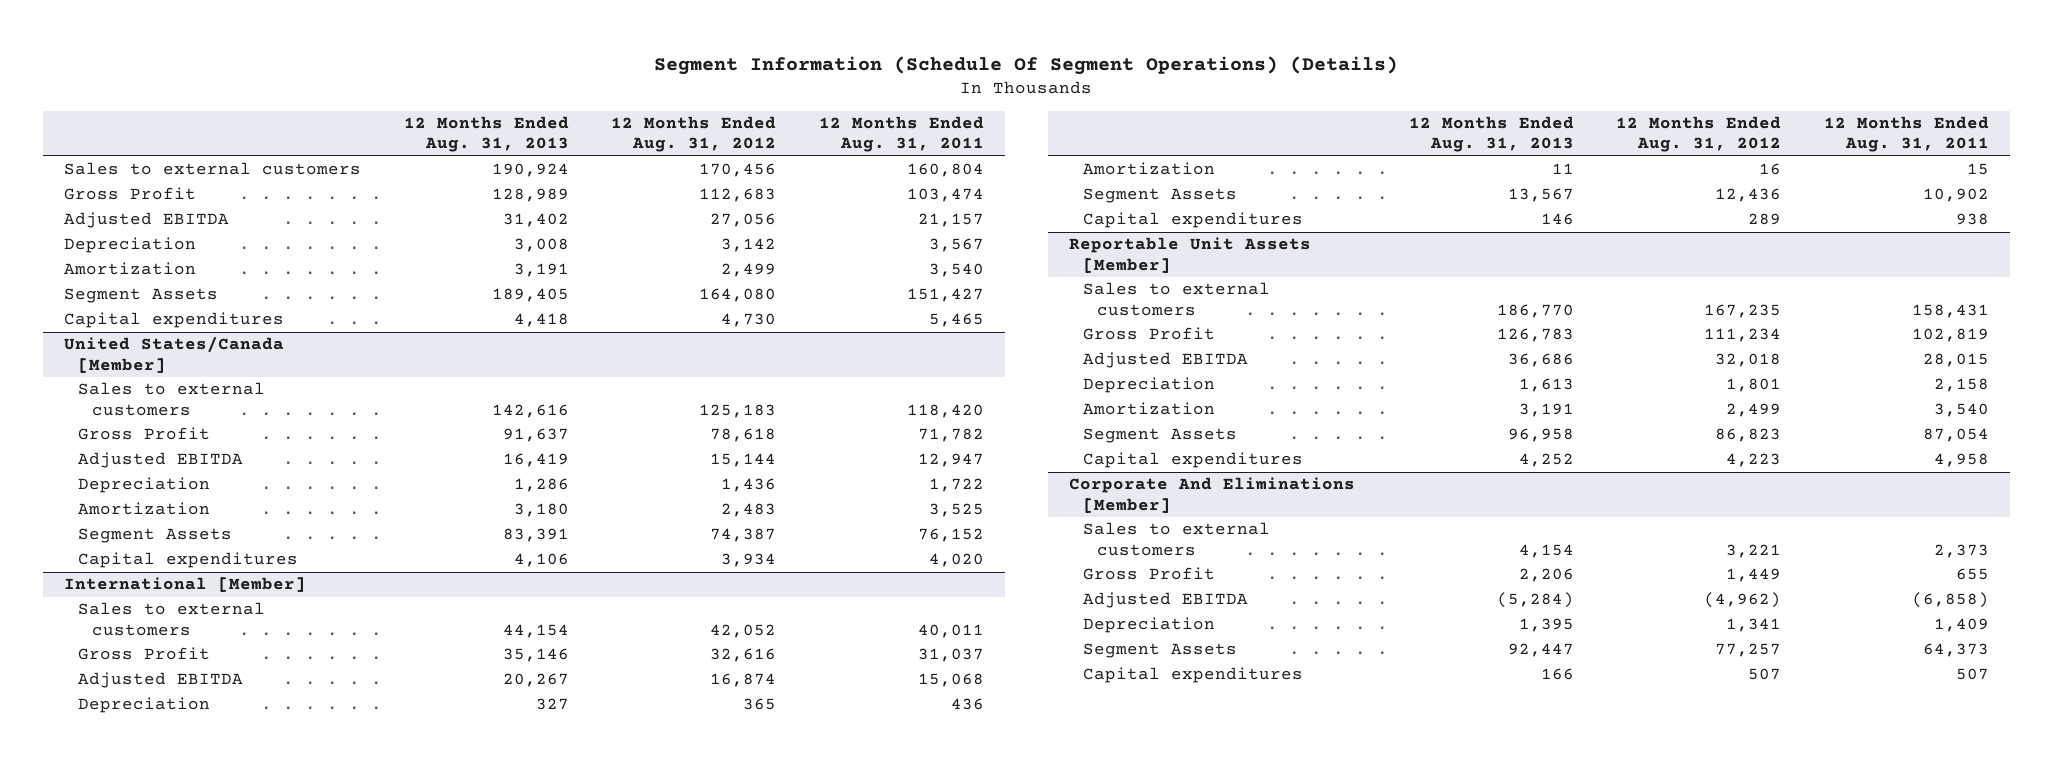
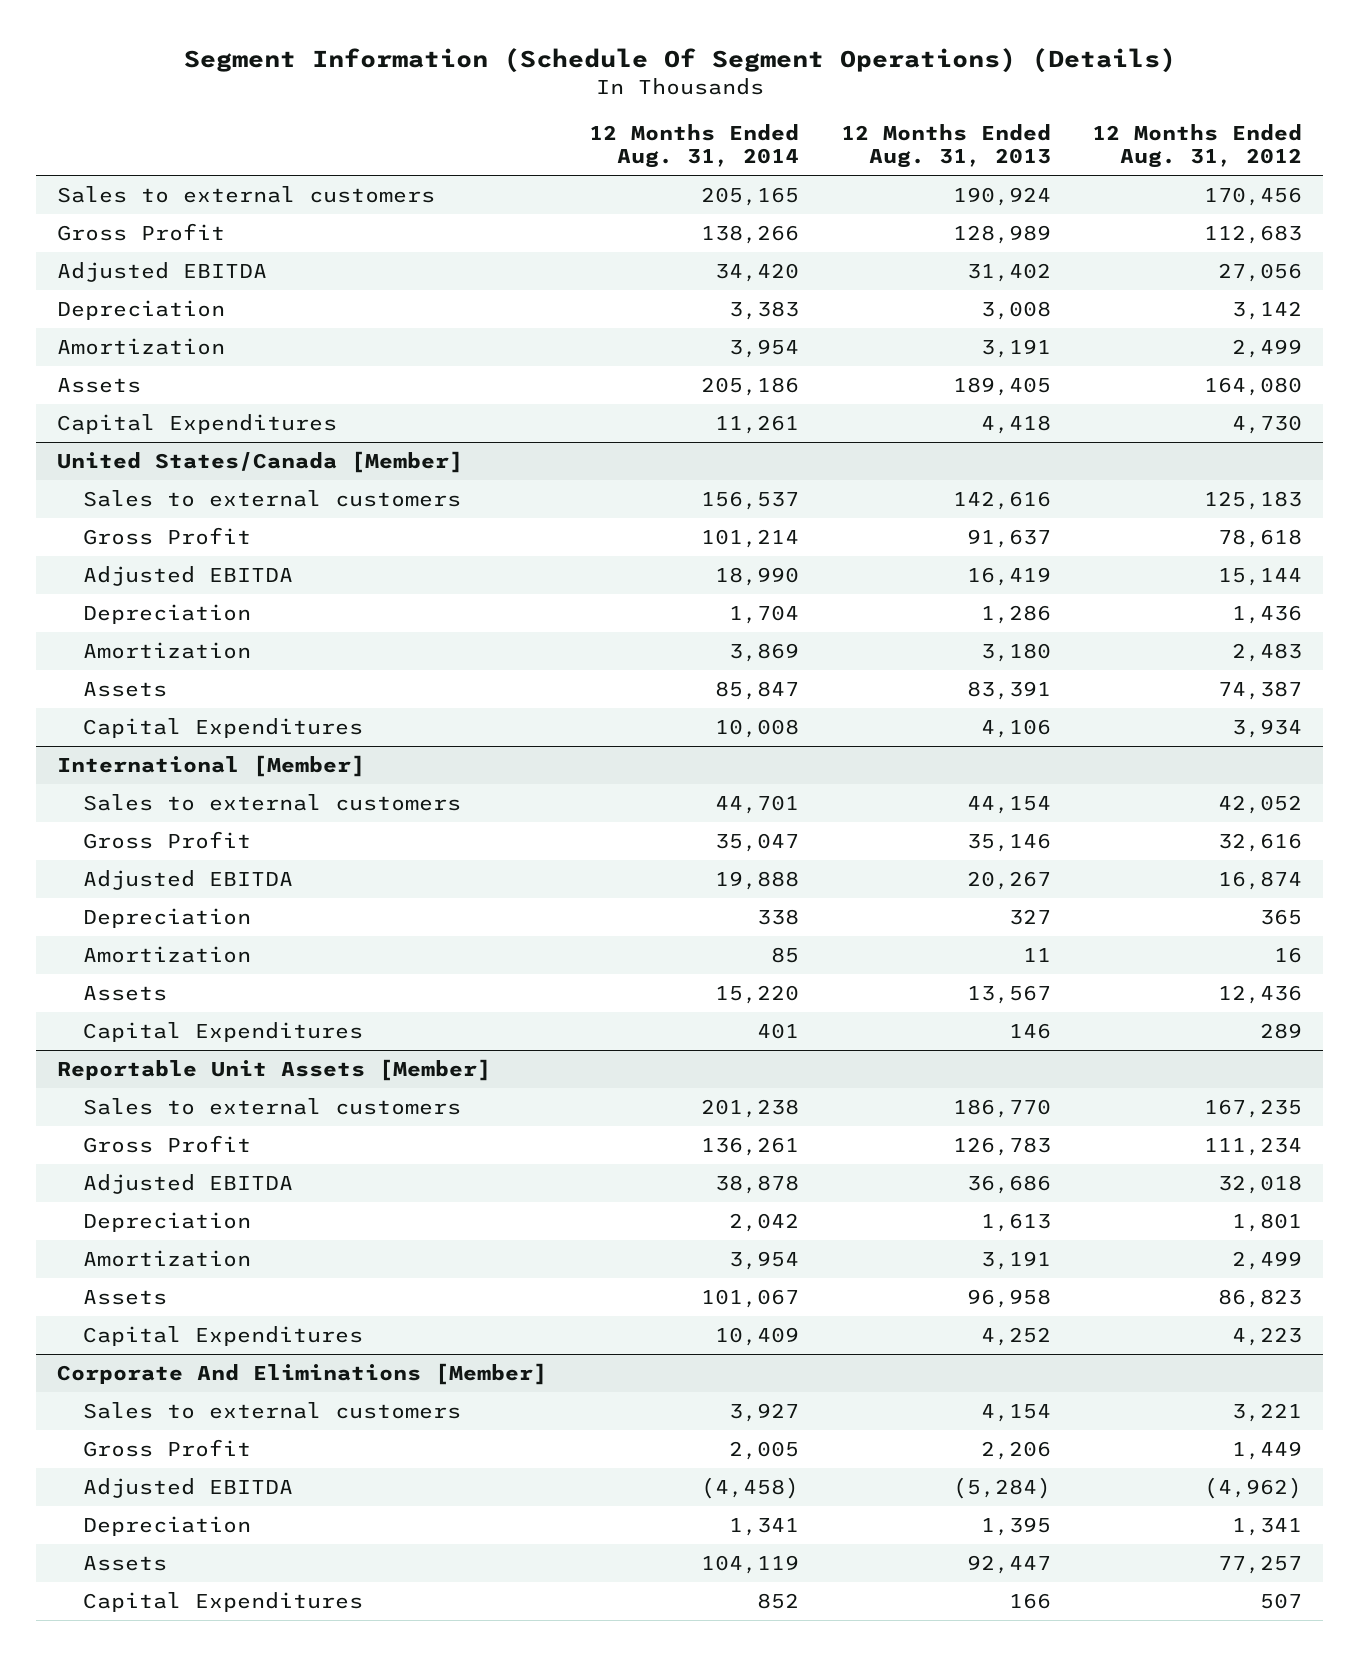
- | 12 Months Ended Aug. 31, 2013 | 12 Months Ended Aug. 31, 2012 | 12 Months Ended Aug. 31, 2011
+ | 12 Months Ended Aug. 31, 2014 | 12 Months Ended Aug. 31, 2013 | 12 Months Ended Aug. 31, 2012
- Segment Assets | 189,405 | 164,080 | 151,427
- Capital expenditures | 4,418 | 4,730 | 5,465
+ Assets | 205,186 | 189,405 | 164,080
+ Capital Expenditures | 11,261 | 4,418 | 4,730
@ United States/Canada [Member]
- Segment Assets | 83,391 | 74,387 | 76,152
- Capital expenditures | 4,106 | 3,934 | 4,020
+ Assets | 85,847 | 83,391 | 74,387
+ Capital Expenditures | 10,008 | 4,106 | 3,934
@ International [Member]
- Segment Assets | 13,567 | 12,436 | 10,902
- Capital expenditures | 146 | 289 | 938
+ Assets | 15,220 | 13,567 | 12,436
+ Capital Expenditures | 401 | 146 | 289
@ Reportable Unit Assets [Member]
- Segment Assets | 96,958 | 86,823 | 87,054
- Capital expenditures | 4,252 | 4,223 | 4,958
+ Assets | 101,067 | 96,958 | 86,823
+ Capital Expenditures | 10,409 | 4,252 | 4,223
@ Corporate And Eliminations [Member]
- Segment Assets | 92,447 | 77,257 | 64,373
- Capital expenditures | 166 | 507 | 507
+ Assets | 104,119 | 92,447 | 77,257
+ Capital Expenditures | 852 | 166 | 507

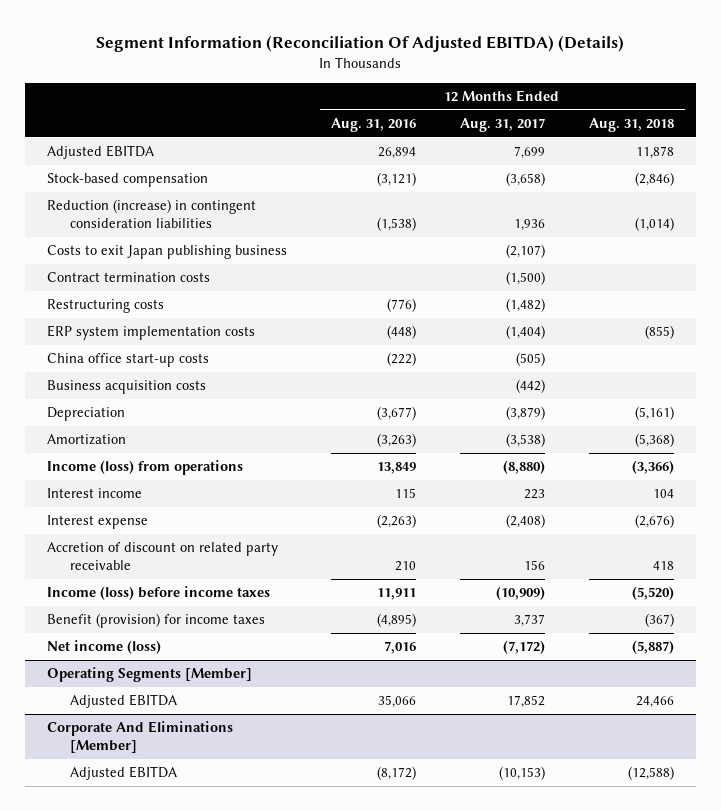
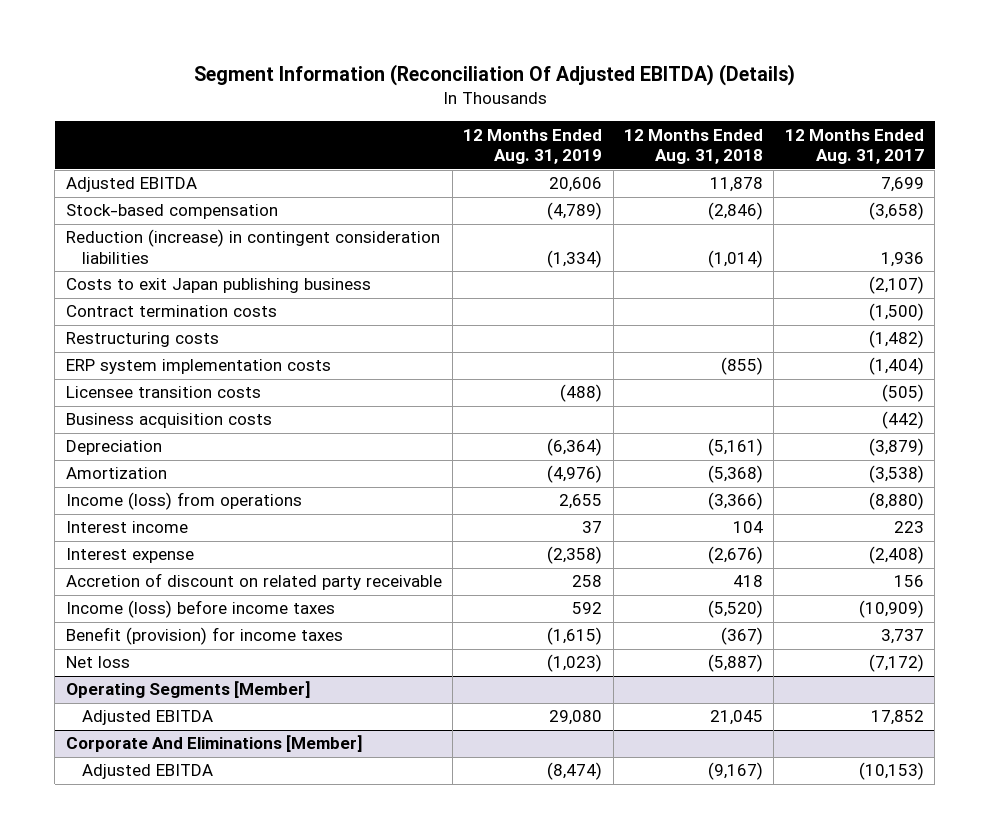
- | 12 Months Ended Aug. 31, 2016 | 12 Months Ended Aug. 31, 2017 | 12 Months Ended Aug. 31, 2018
+ | 12 Months Ended Aug. 31, 2019 | 12 Months Ended Aug. 31, 2018 | 12 Months Ended Aug. 31, 2017
- China office start-up costs | (222) | (505) |
+ Licensee transition costs | (488) | | (505)
- Net income (loss) | 7,016 | (7,172) | (5,887)
+ Net loss | (1,023) | (5,887) | (7,172)
@ Operating Segments [Member]
- Adjusted EBITDA | 35,066 | 17,852 | 24,466
+ Adjusted EBITDA | 29,080 | 21,045 | 17,852
@ Corporate And Eliminations [Member]
- Adjusted EBITDA | (8,172) | (10,153) | (12,588)
+ Adjusted EBITDA | (8,474) | (9,167) | (10,153)

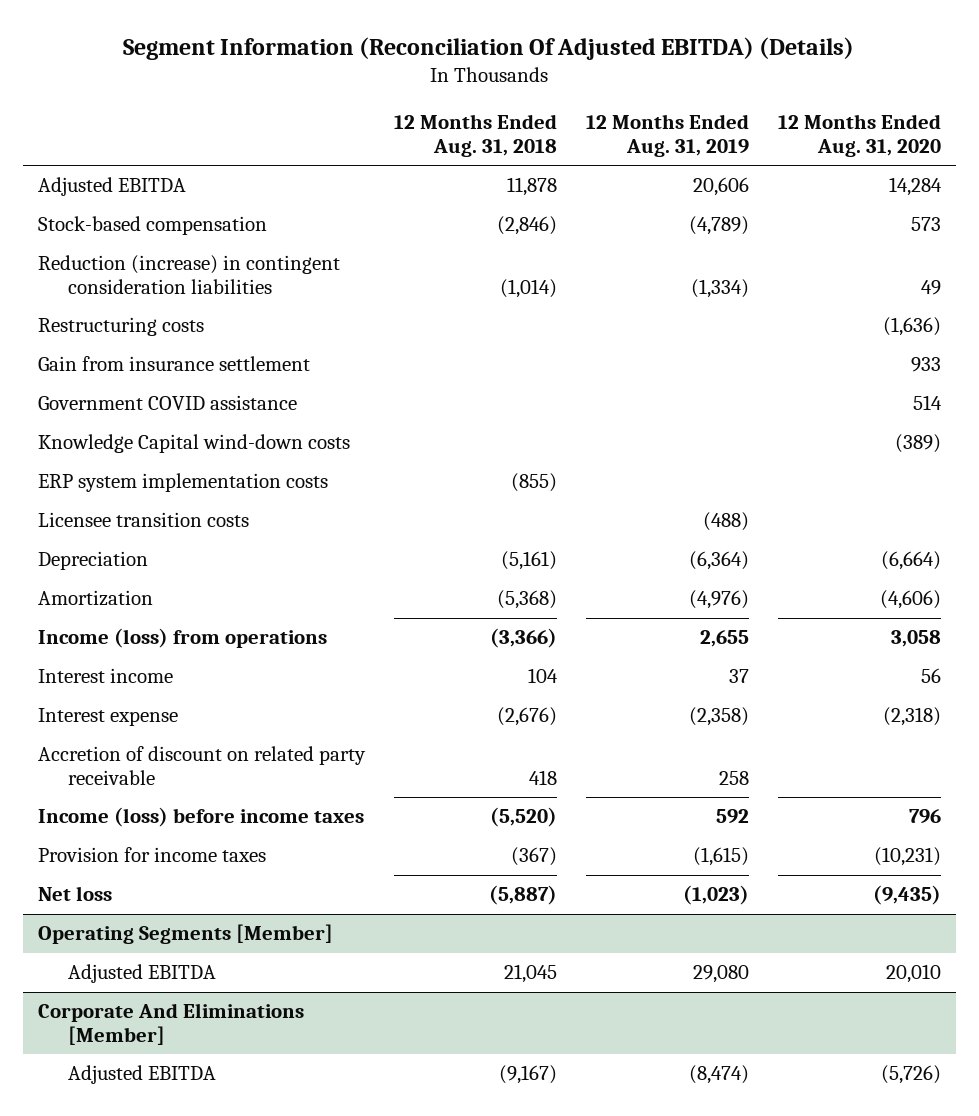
- | 12 Months Ended Aug. 31, 2019 | 12 Months Ended Aug. 31, 2018 | 12 Months Ended Aug. 31, 2017
+ | 12 Months Ended Aug. 31, 2018 | 12 Months Ended Aug. 31, 2019 | 12 Months Ended Aug. 31, 2020
- Costs to exit Japan publishing business | | | (2,107)
- Contract termination costs | | | (1,500)
+ Gain from insurance settlement | | | 933
+ Government COVID assistance | | | 514
+ Knowledge Capital wind-down costs | | | (389)
- Business acquisition costs | | | (442)
- Benefit (provision) for income taxes | (1,615) | (367) | 3,737
+ Provision for income taxes | (367) | (1,615) | (10,231)

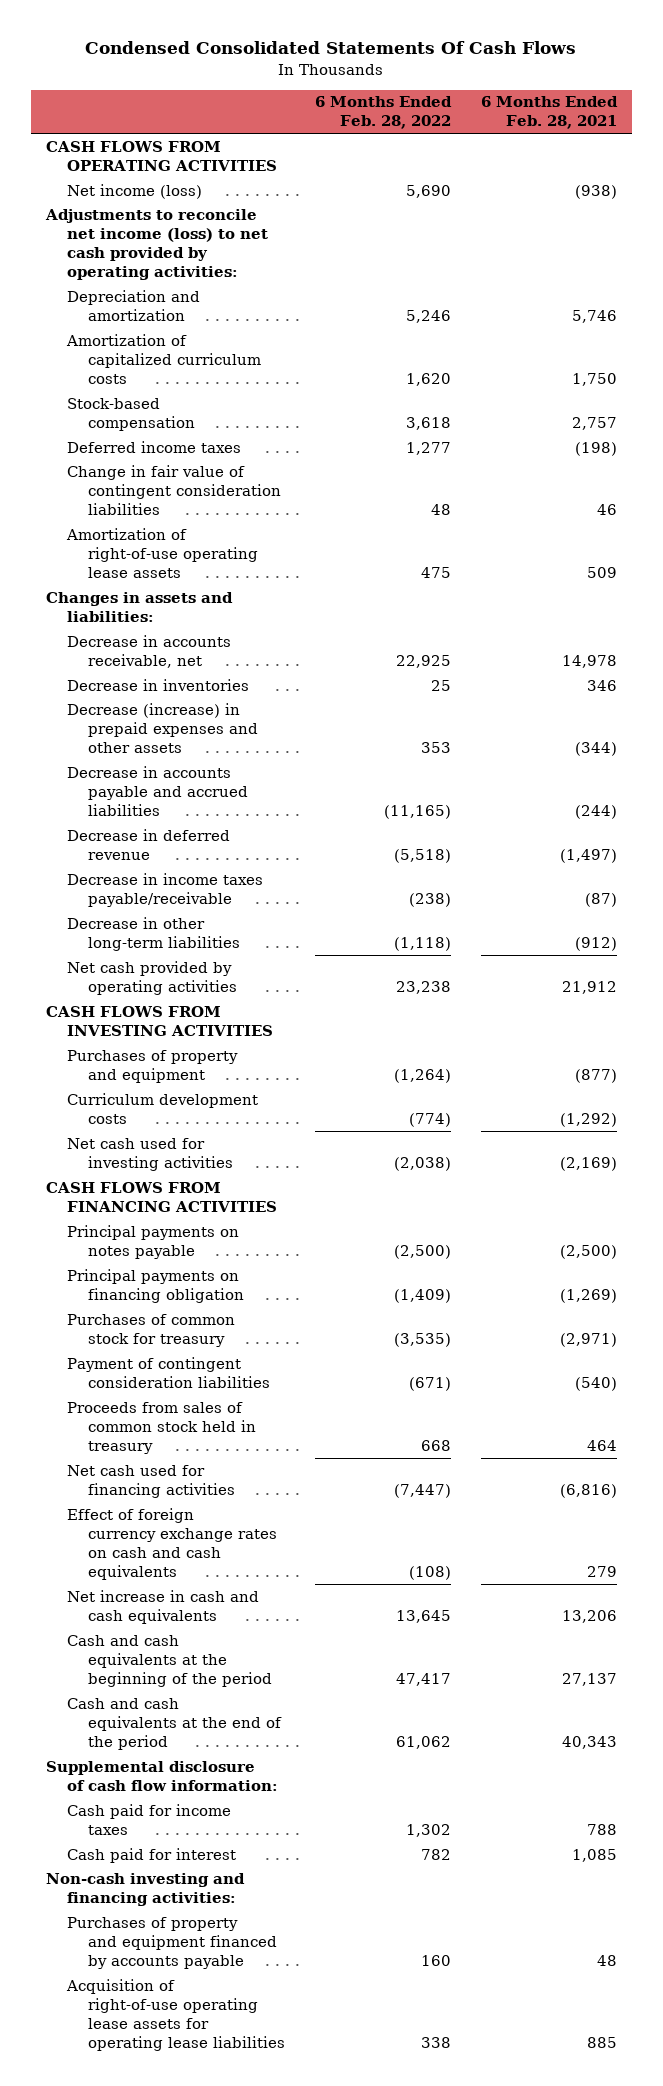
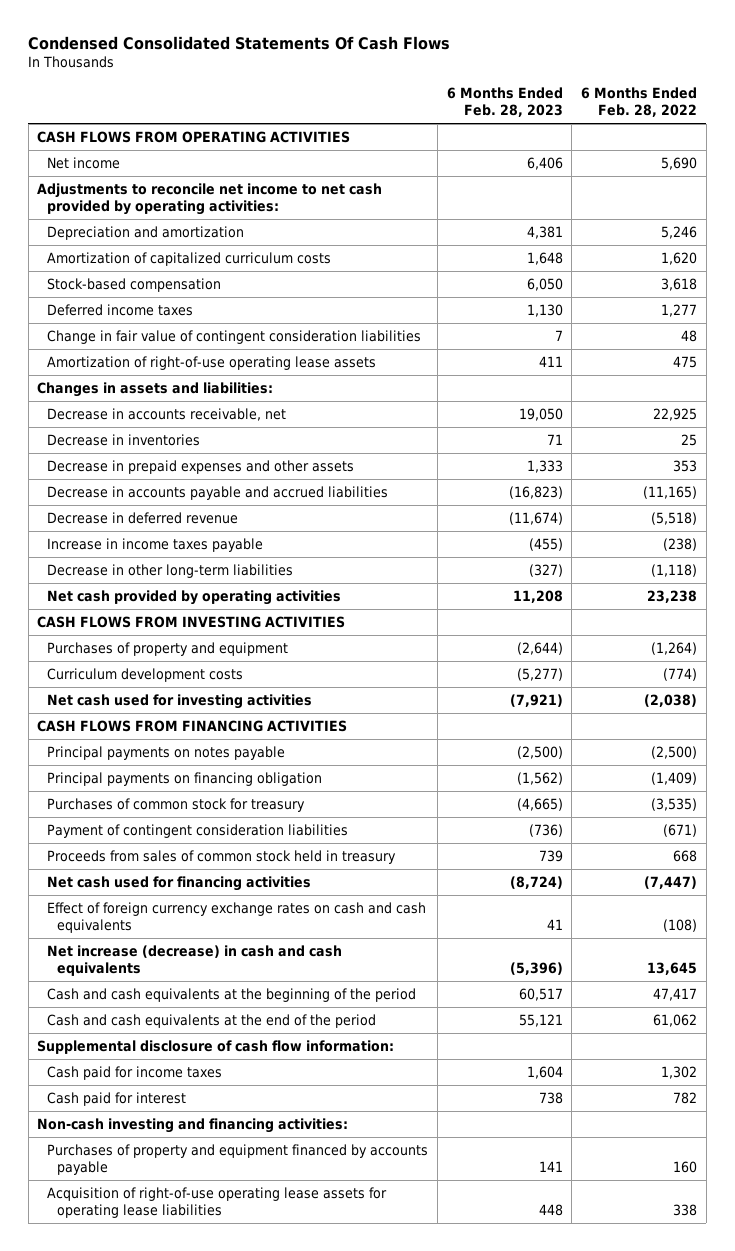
- | 6 Months Ended Feb. 28, 2022 | 6 Months Ended Feb. 28, 2021
+ | 6 Months Ended Feb. 28, 2023 | 6 Months Ended Feb. 28, 2022
- Net income (loss) | 5,690 | (938)
- Adjustments to reconcile net income (loss) to net cash provided by operating activities:
+ Net income | 6,406 | 5,690
+ Adjustments to reconcile net income to net cash provided by operating activities:
- Decrease (increase) in prepaid expenses and other assets | 353 | (344)
+ Decrease in prepaid expenses and other assets | 1,333 | 353
- Decrease in income taxes payable/receivable | (238) | (87)
+ Increase in income taxes payable | (455) | (238)
- Net increase in cash and cash equivalents | 13,645 | 13,206
+ Net increase (decrease) in cash and cash equivalents | (5,396) | 13,645

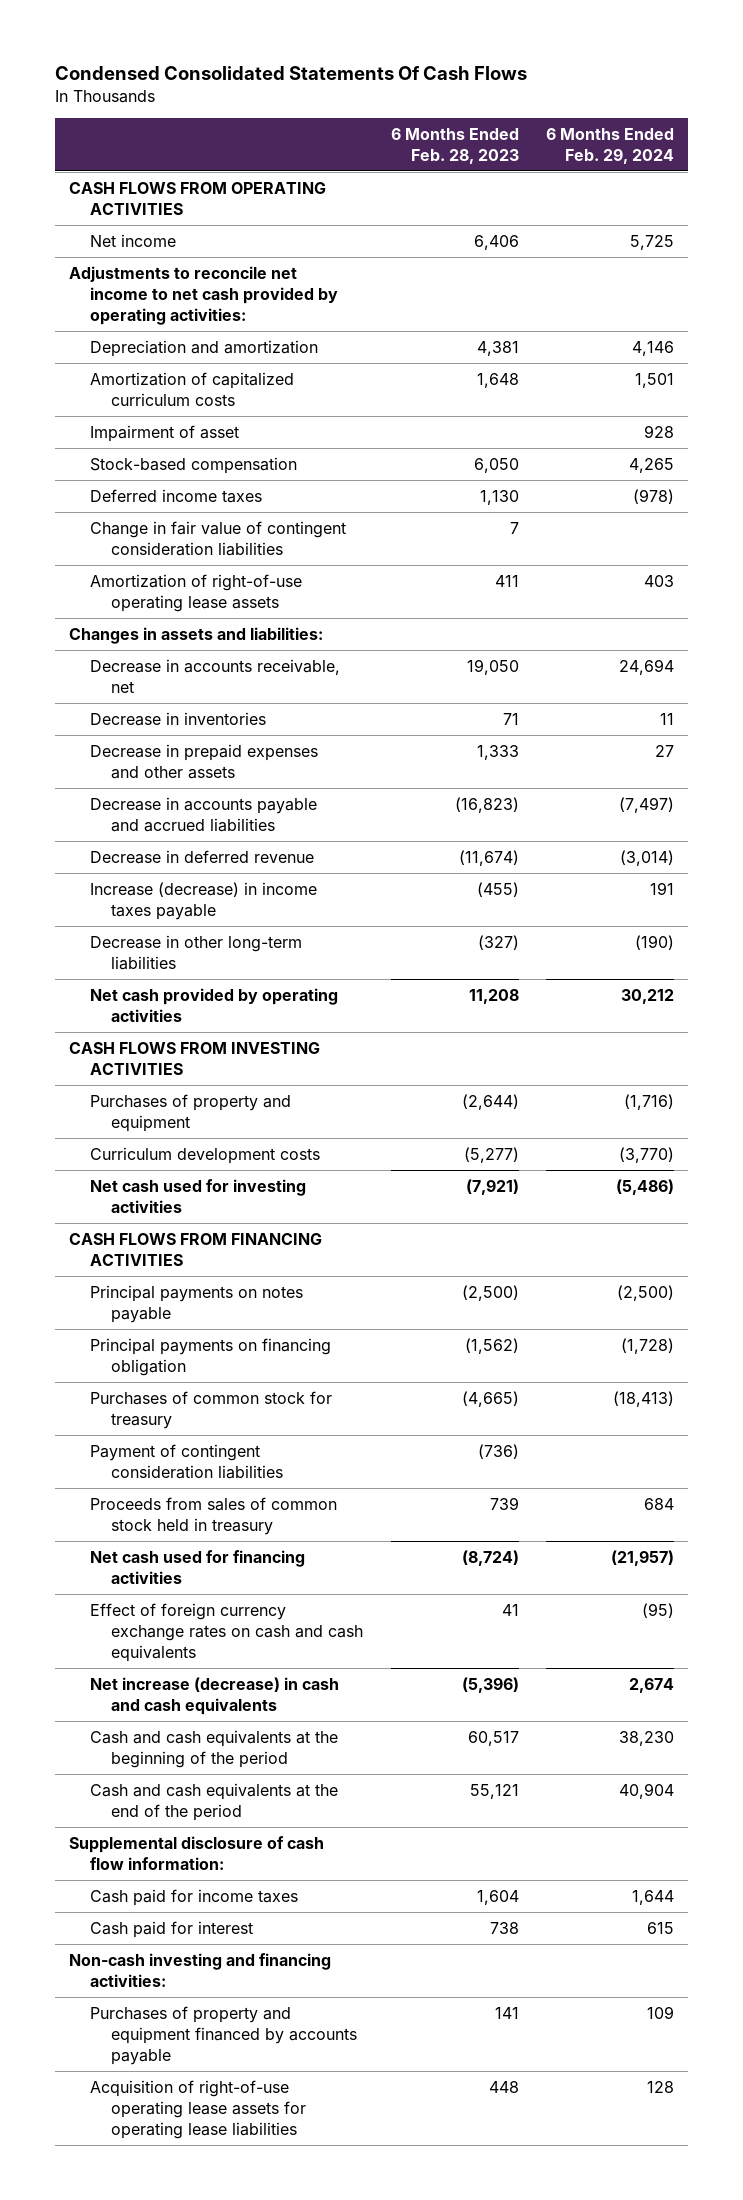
- | 6 Months Ended Feb. 28, 2023 | 6 Months Ended Feb. 28, 2022
+ | 6 Months Ended Feb. 28, 2023 | 6 Months Ended Feb. 29, 2024
+ Impairment of asset | | 928
- Increase in income taxes payable | (455) | (238)
+ Increase (decrease) in income taxes payable | (455) | 191

